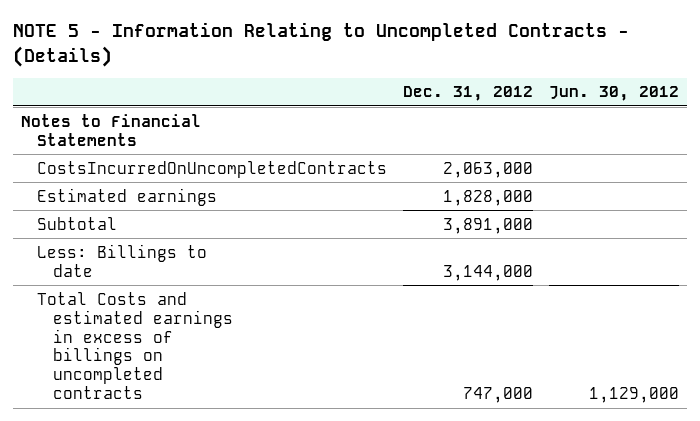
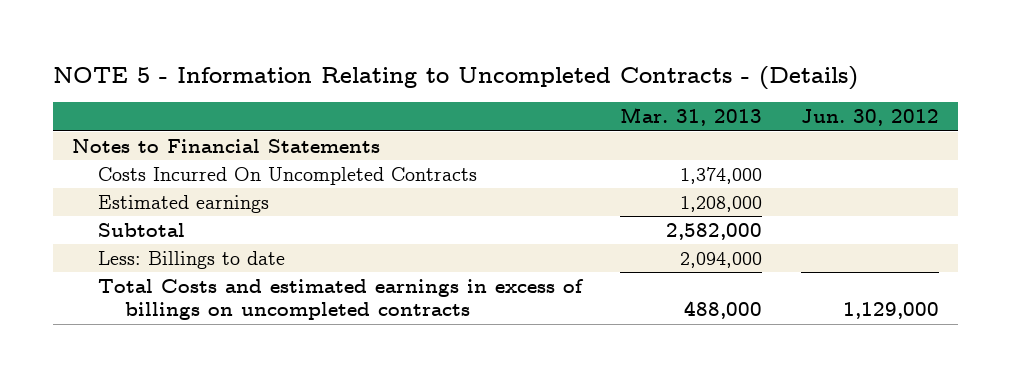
- | Dec. 31, 2012 | Jun. 30, 2012
+ | Mar. 31, 2013 | Jun. 30, 2012
- CostsIncurredOnUncompletedContracts | 2,063,000 |
+ Costs Incurred On Uncompleted Contracts | 1,374,000 |

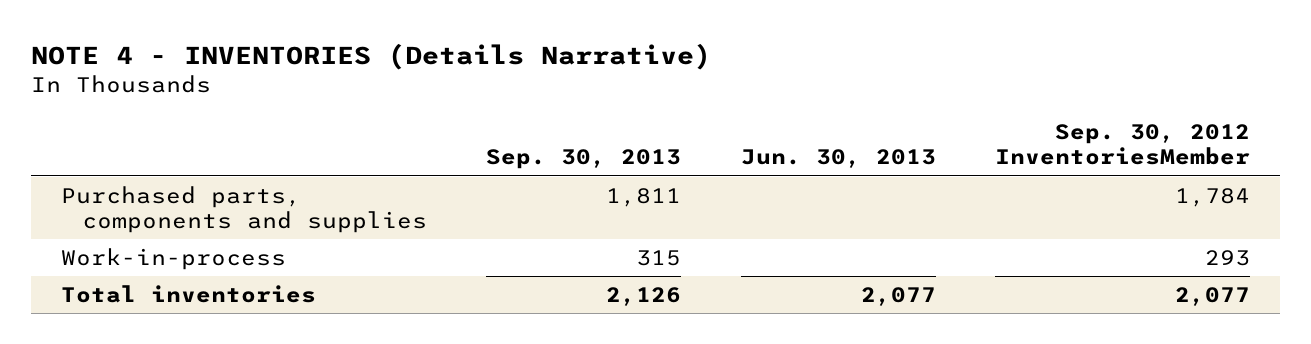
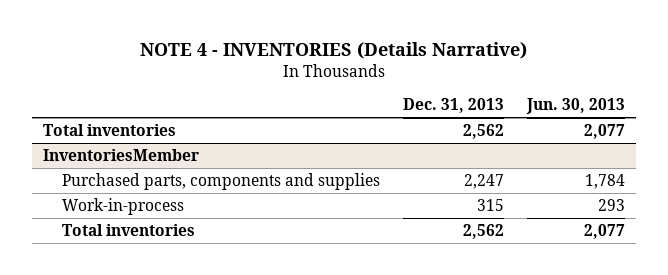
- | Sep. 30, 2013 | Jun. 30, 2013 | Sep. 30, 2012 InventoriesMember
+ | Dec. 31, 2013 | Jun. 30, 2013
- Purchased parts, components and supplies | 1,811 | | 1,784
- Work-in-process | 315 | | 293
+ InventoriesMember
+ Purchased parts, components and supplies | 2,247 | 1,784
+ Work-in-process | 315 | 293
+ Total inventories | 2,562 | 2,077

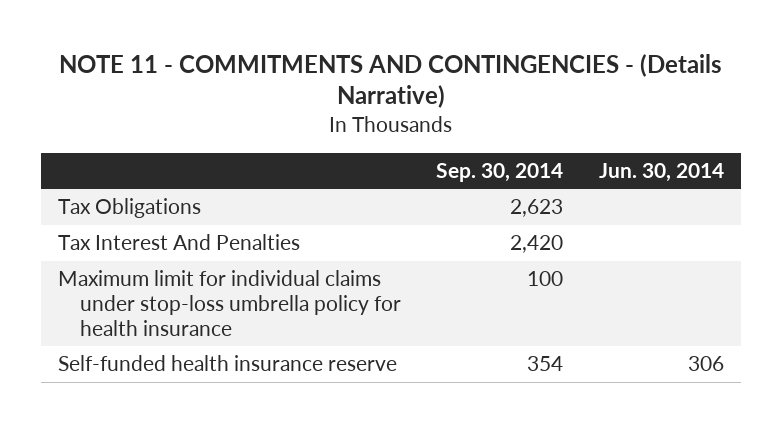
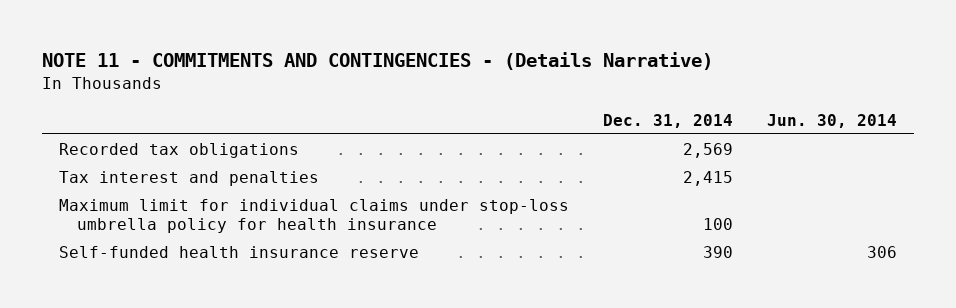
- | Sep. 30, 2014 | Jun. 30, 2014
+ | Dec. 31, 2014 | Jun. 30, 2014
- Tax Obligations | 2,623 |
- Tax Interest And Penalties | 2,420 |
+ Recorded tax obligations | 2,569 |
+ Tax interest and penalties | 2,415 |

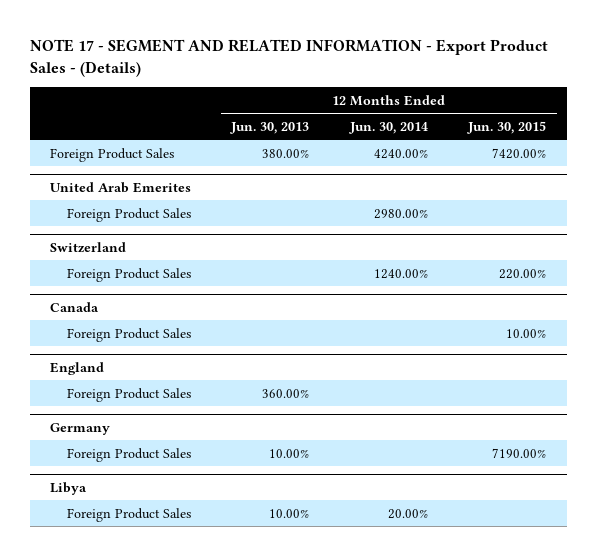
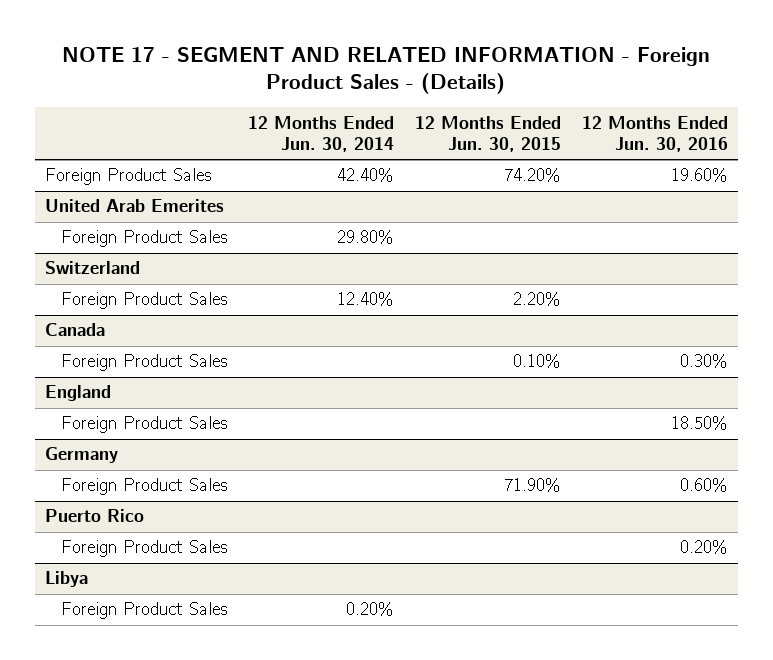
- NOTE 17 - SEGMENT AND RELATED INFORMATION - Export Product Sales - (Details)
+ NOTE 17 - SEGMENT AND RELATED INFORMATION - Foreign Product Sales - (Details)
- | 12 Months Ended Jun. 30, 2013 | 12 Months Ended Jun. 30, 2014 | 12 Months Ended Jun. 30, 2015
+ | 12 Months Ended Jun. 30, 2014 | 12 Months Ended Jun. 30, 2015 | 12 Months Ended Jun. 30, 2016
- Foreign Product Sales | 380.00% | 4240.00% | 7420.00%
+ Foreign Product Sales | 42.40% | 74.20% | 19.60%
@ United Arab Emerites
- Foreign Product Sales | | 2980.00% |
+ Foreign Product Sales | 29.80% | |
@ Switzerland
- Foreign Product Sales | | 1240.00% | 220.00%
+ Foreign Product Sales | 12.40% | 2.20% |
@ Canada
- Foreign Product Sales | | | 10.00%
+ Foreign Product Sales | | 0.10% | 0.30%
@ Germany
- Foreign Product Sales | 10.00% | | 7190.00%
+ Foreign Product Sales | | 71.90% | 0.60%
+ Puerto Rico
+ Foreign Product Sales | | | 0.20%
@ Libya
- Foreign Product Sales | 10.00% | 20.00% |
+ Foreign Product Sales | 0.20% | |

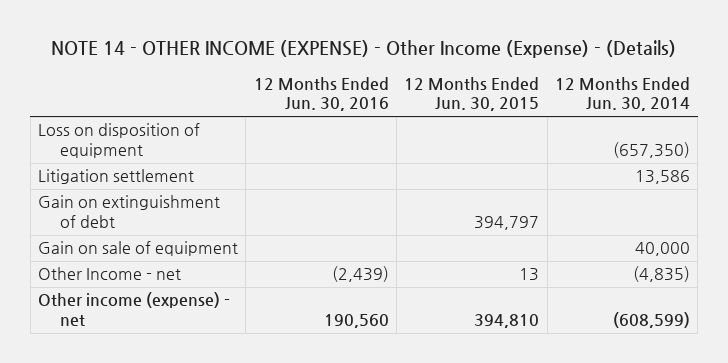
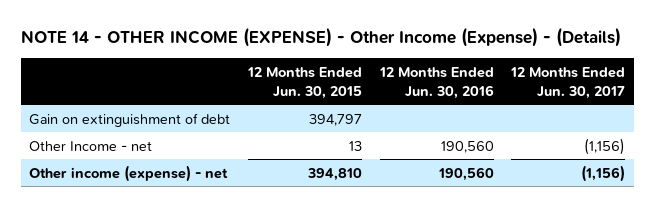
- | 12 Months Ended Jun. 30, 2016 | 12 Months Ended Jun. 30, 2015 | 12 Months Ended Jun. 30, 2014
+ | 12 Months Ended Jun. 30, 2015 | 12 Months Ended Jun. 30, 2016 | 12 Months Ended Jun. 30, 2017
- Loss on disposition of equipment | | | (657,350)
- Litigation settlement | | | 13,586
- Gain on sale of equipment | | | 40,000
- Other Income - net | (2,439) | 13 | (4,835)
+ Other Income - net | 13 | 190,560 | (1,156)

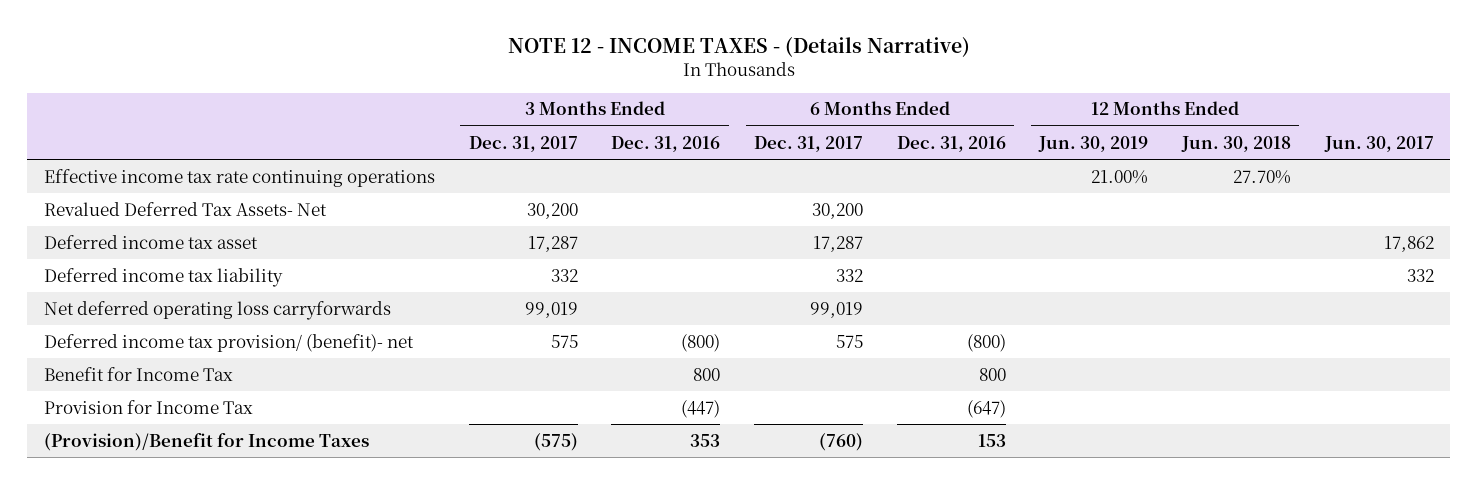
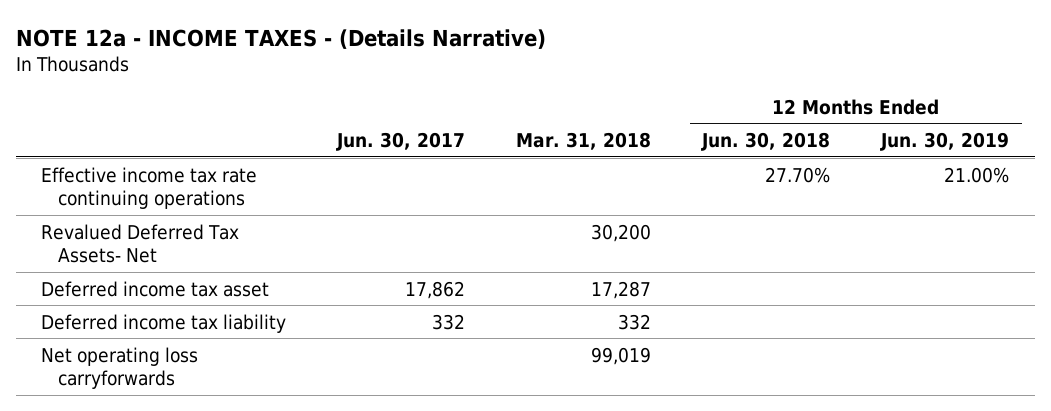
- NOTE 12 - INCOME TAXES - (Details Narrative)
+ NOTE 12a - INCOME TAXES - (Details Narrative)
- | 3 Months Ended Dec. 31, 2017 | 3 Months Ended Dec. 31, 2016 | 6 Months Ended Dec. 31, 2017 | 6 Months Ended Dec. 31, 2016 | 12 Months Ended Jun. 30, 2019 | 12 Months Ended Jun. 30, 2018 | Jun. 30, 2017
+ | Jun. 30, 2017 | Mar. 31, 2018 | 12 Months Ended Jun. 30, 2018 | 12 Months Ended Jun. 30, 2019
- Net deferred operating loss carryforwards | 99,019 | | 99,019 | | | |
- Deferred income tax provision/ (benefit)- net | 575 | (800) | 575 | (800) | | |
- Benefit for Income Tax | | 800 | | 800 | | |
- Provision for Income Tax | | (447) | | (647) | | |
- (Provision)/Benefit for Income Taxes | (575) | 353 | (760) | 153 | | |
+ Net operating loss carryforwards | | 99,019 | |

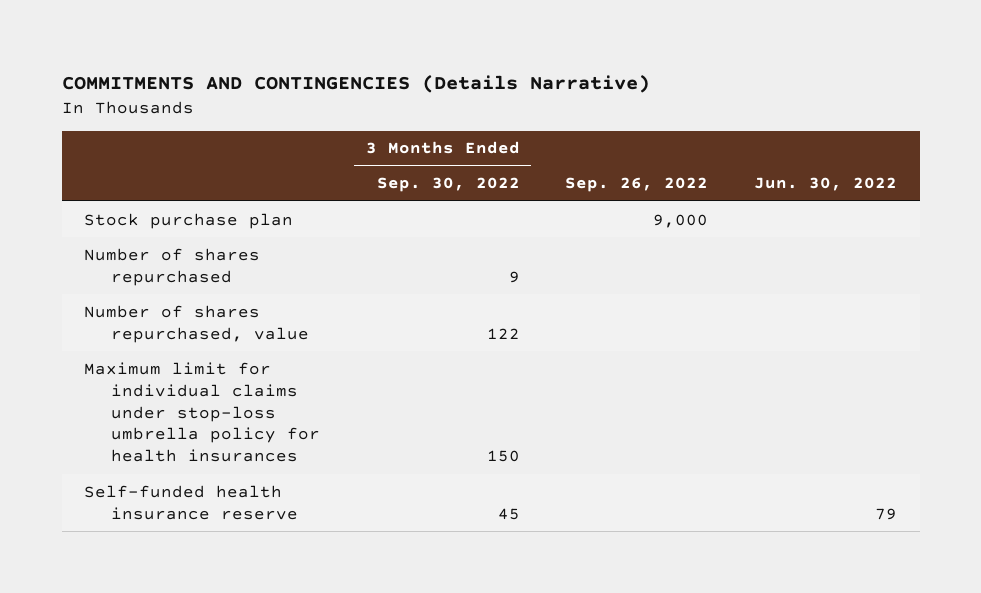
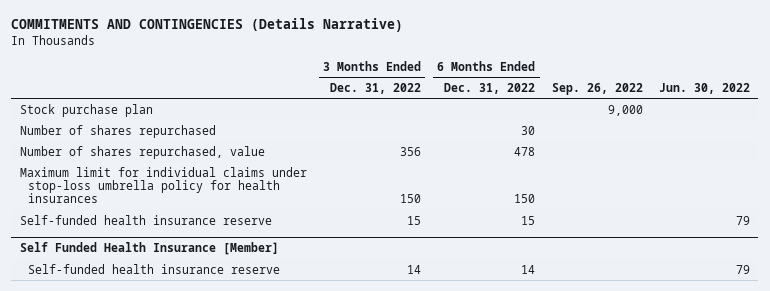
- | 3 Months Ended Sep. 30, 2022 | Sep. 26, 2022 | Jun. 30, 2022
+ | 3 Months Ended Dec. 31, 2022 | 6 Months Ended Dec. 31, 2022 | Sep. 26, 2022 | Jun. 30, 2022
+ Self Funded Health Insurance [Member]
+ Self-funded health insurance reserve | 14 | 14 | | 79

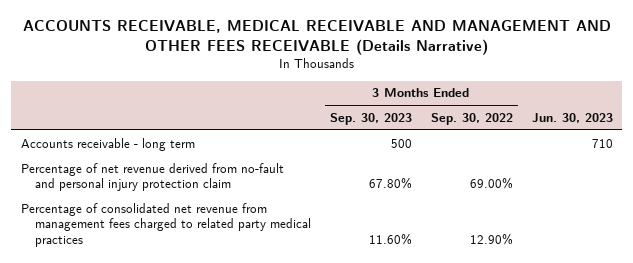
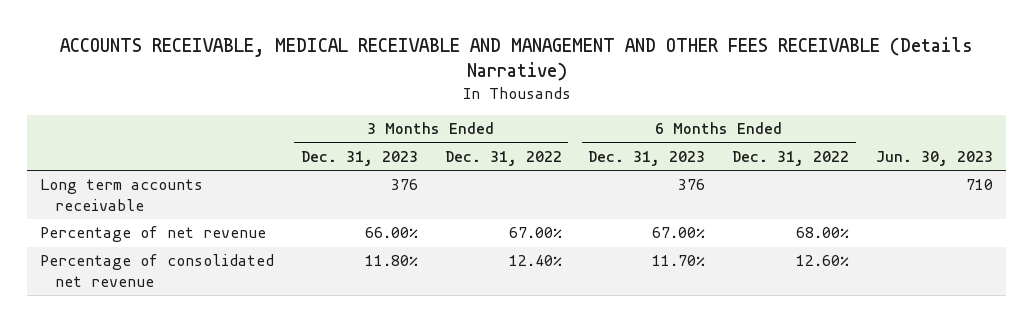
- | 3 Months Ended Sep. 30, 2023 | 3 Months Ended Sep. 30, 2022 | Jun. 30, 2023
+ | 3 Months Ended Dec. 31, 2023 | 3 Months Ended Dec. 31, 2022 | 6 Months Ended Dec. 31, 2023 | 6 Months Ended Dec. 31, 2022 | Jun. 30, 2023
- Accounts receivable - long term | 500 | | 710
- Percentage of net revenue derived from no-fault and personal injury protection claim | 67.80% | 69.00% |
- Percentage of consolidated net revenue from management fees charged to related party medical practices | 11.60% | 12.90% |
+ Long term accounts receivable | 376 | | 376 | | 710
+ Percentage of net revenue | 66.00% | 67.00% | 67.00% | 68.00% |
+ Percentage of consolidated net revenue | 11.80% | 12.40% | 11.70% | 12.60% |

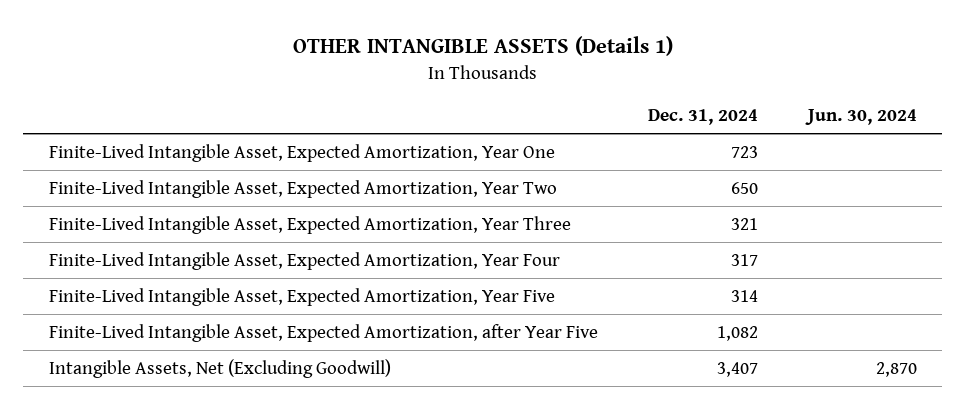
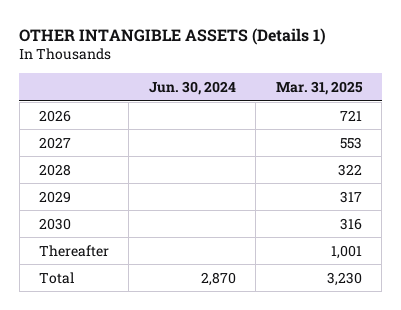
- | Dec. 31, 2024 | Jun. 30, 2024
+ | Jun. 30, 2024 | Mar. 31, 2025
- Finite-Lived Intangible Asset, Expected Amortization, Year One | 723 |
- Finite-Lived Intangible Asset, Expected Amortization, Year Two | 650 |
- Finite-Lived Intangible Asset, Expected Amortization, Year Three | 321 |
- Finite-Lived Intangible Asset, Expected Amortization, Year Four | 317 |
- Finite-Lived Intangible Asset, Expected Amortization, Year Five | 314 |
- Finite-Lived Intangible Asset, Expected Amortization, after Year Five | 1,082 |
- Intangible Assets, Net (Excluding Goodwill) | 3,407 | 2,870
+ 2026 | | 721
+ 2027 | | 553
+ 2028 | | 322
+ 2029 | | 317
+ 2030 | | 316
+ Thereafter | | 1,001
+ Total | 2,870 | 3,230

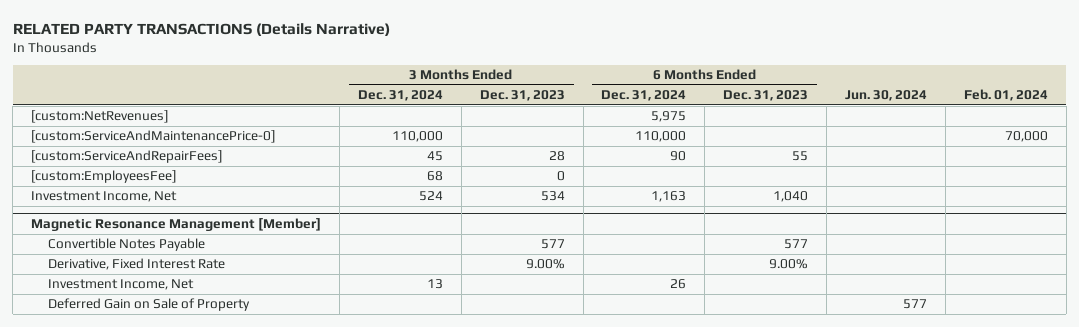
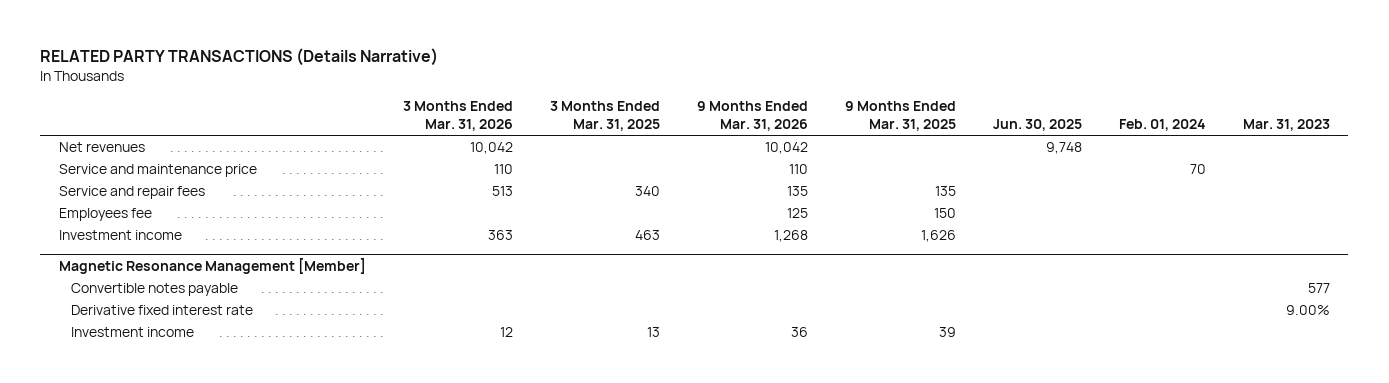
- | 3 Months Ended Dec. 31, 2024 | 3 Months Ended Dec. 31, 2023 | 6 Months Ended Dec. 31, 2024 | 6 Months Ended Dec. 31, 2023 | Jun. 30, 2024 | Feb. 01, 2024
+ | 3 Months Ended Mar. 31, 2026 | 3 Months Ended Mar. 31, 2025 | 9 Months Ended Mar. 31, 2026 | 9 Months Ended Mar. 31, 2025 | Jun. 30, 2025 | Feb. 01, 2024 | Mar. 31, 2023
- [custom:NetRevenues] | | | 5,975 | | |
- [custom:ServiceAndMaintenancePrice-0] | 110,000 | | 110,000 | | | 70,000
- [custom:ServiceAndRepairFees] | 45 | 28 | 90 | 55 | |
- [custom:EmployeesFee] | 68 | 0 | | | |
- Investment Income, Net | 524 | 534 | 1,163 | 1,040 | |
+ Net revenues | 10,042 | | 10,042 | | 9,748 | |
+ Service and maintenance price | 110 | | 110 | | | 70 |
+ Service and repair fees | 513 | 340 | 135 | 135 | | |
+ Employees fee | | | 125 | 150 | | |
+ Investment income | 363 | 463 | 1,268 | 1,626 | | |
@ Magnetic Resonance Management [Member]
- Convertible Notes Payable | | 577 | | 577 | |
- Derivative, Fixed Interest Rate | | 9.00% | | 9.00% | |
- Investment Income, Net | 13 | | 26 | | |
- Deferred Gain on Sale of Property | | | | | 577 |
+ Convertible notes payable | | | | | | | 577
+ Derivative fixed interest rate | | | | | | | 9.00%
+ Investment income | 12 | 13 | 36 | 39 | | |

